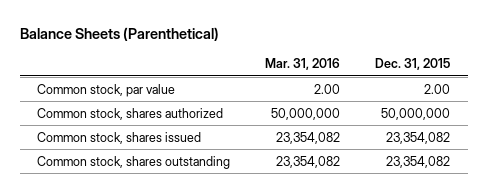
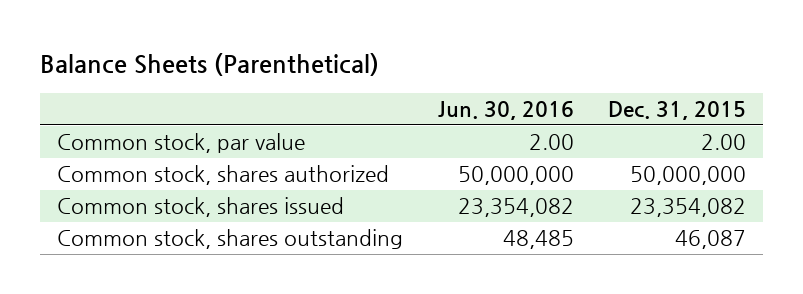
- | Mar. 31, 2016 | Dec. 31, 2015
+ | Jun. 30, 2016 | Dec. 31, 2015
- Common stock, shares outstanding | 23,354,082 | 23,354,082
+ Common stock, shares outstanding | 48,485 | 46,087

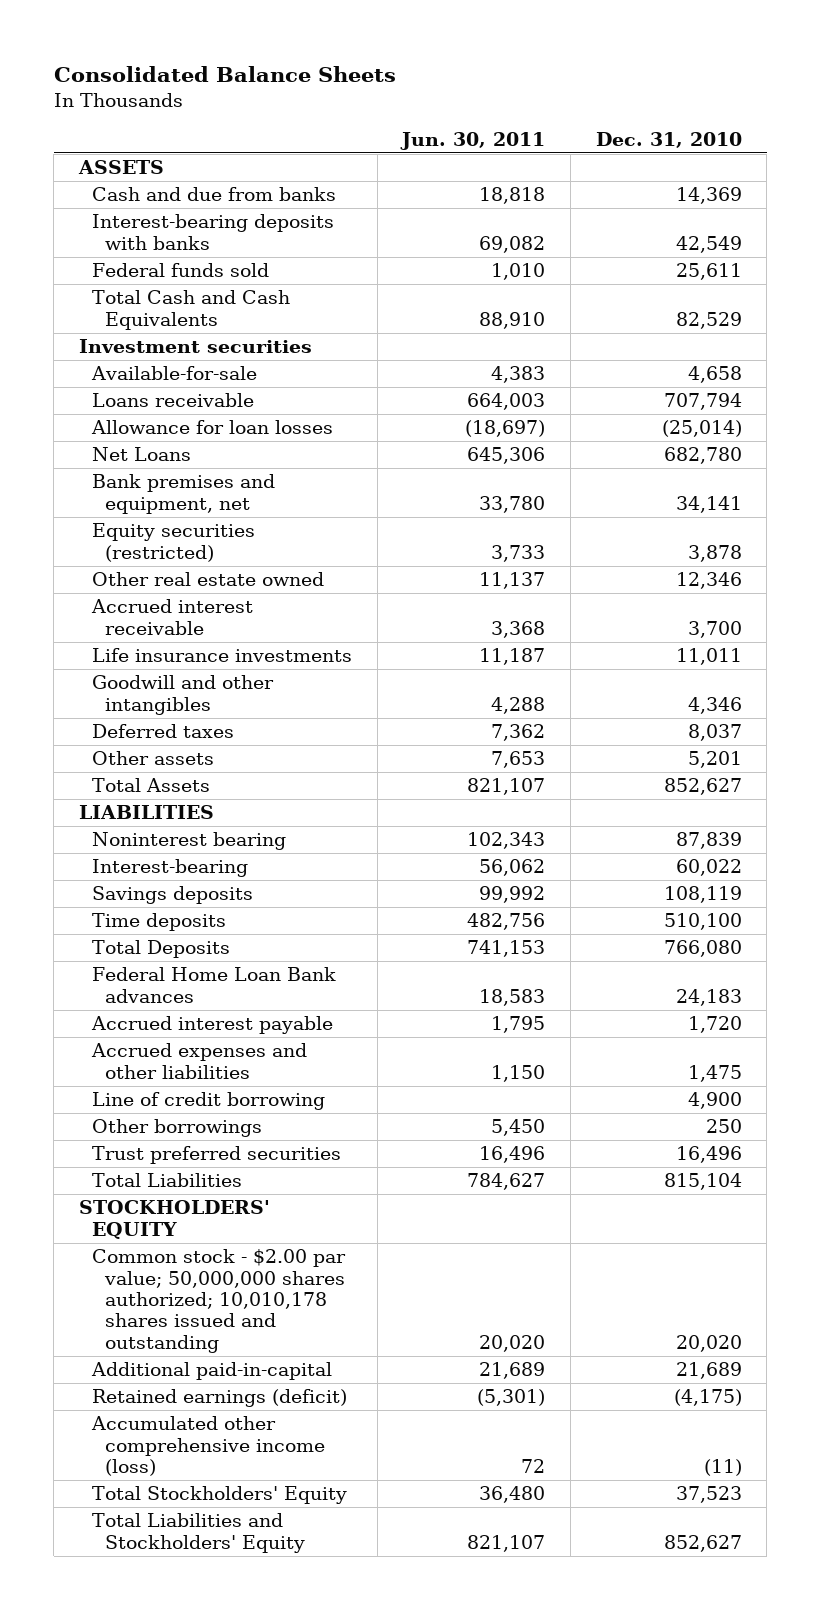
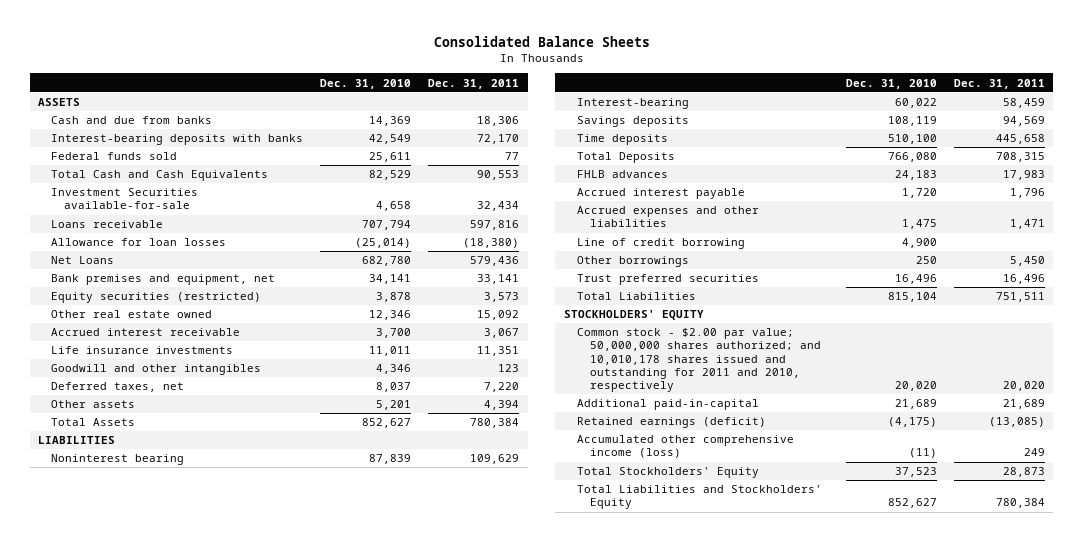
- | Jun. 30, 2011 | Dec. 31, 2010
+ | Dec. 31, 2010 | Dec. 31, 2011
- Investment securities
- Available-for-sale | 4,383 | 4,658
+ Investment Securities available-for-sale | 4,658 | 32,434
- Deferred taxes | 7,362 | 8,037
+ Deferred taxes, net | 8,037 | 7,220
- Federal Home Loan Bank advances | 18,583 | 24,183
+ FHLB advances | 24,183 | 17,983
- Common stock - $2.00 par value; 50,000,000 shares authorized; 10,010,178 shares issued and outstanding | 20,020 | 20,020
+ Common stock - $2.00 par value; 50,000,000 shares authorized; and 10,010,178 shares issued and outstanding for 2011 and 2010, respectively | 20,020 | 20,020

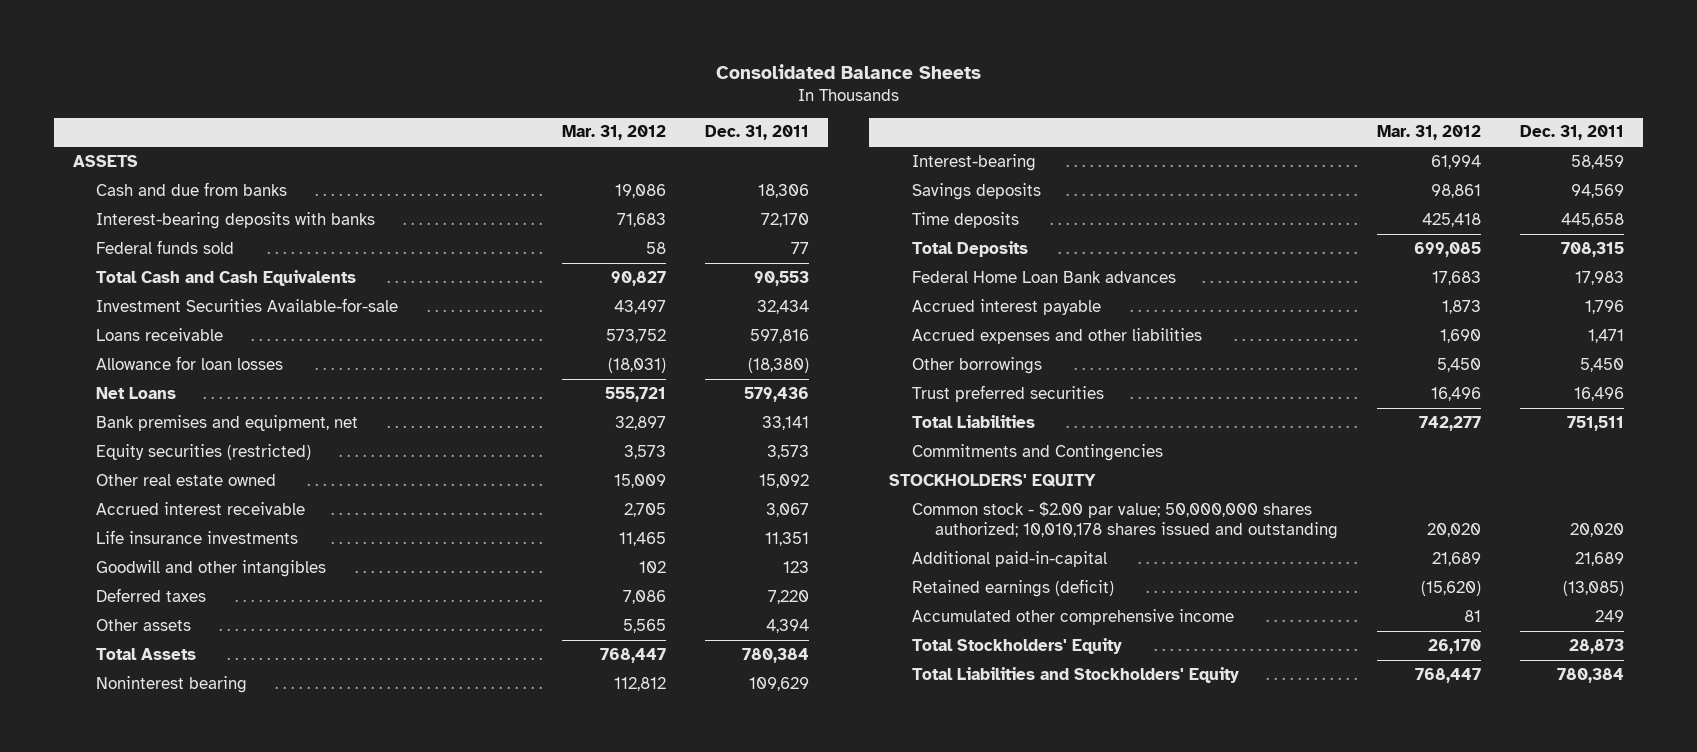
- | Dec. 31, 2010 | Dec. 31, 2011
+ | Mar. 31, 2012 | Dec. 31, 2011
- Investment Securities available-for-sale | 4,658 | 32,434
+ Investment Securities Available-for-sale | 43,497 | 32,434
- Deferred taxes, net | 8,037 | 7,220
+ Deferred taxes | 7,086 | 7,220
- LIABILITIES
- FHLB advances | 24,183 | 17,983
+ Federal Home Loan Bank advances | 17,683 | 17,983
- Line of credit borrowing | 4,900 |
+ Commitments and Contingencies
- Common stock - $2.00 par value; 50,000,000 shares authorized; and 10,010,178 shares issued and outstanding for 2011 and 2010, respectively | 20,020 | 20,020
+ Common stock - $2.00 par value; 50,000,000 shares authorized; 10,010,178 shares issued and outstanding | 20,020 | 20,020
- Accumulated other comprehensive income (loss) | (11) | 249
+ Accumulated other comprehensive income | 81 | 249

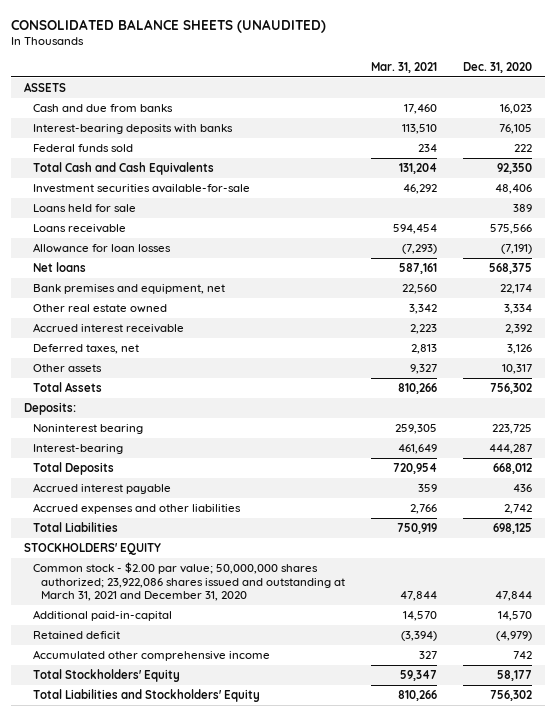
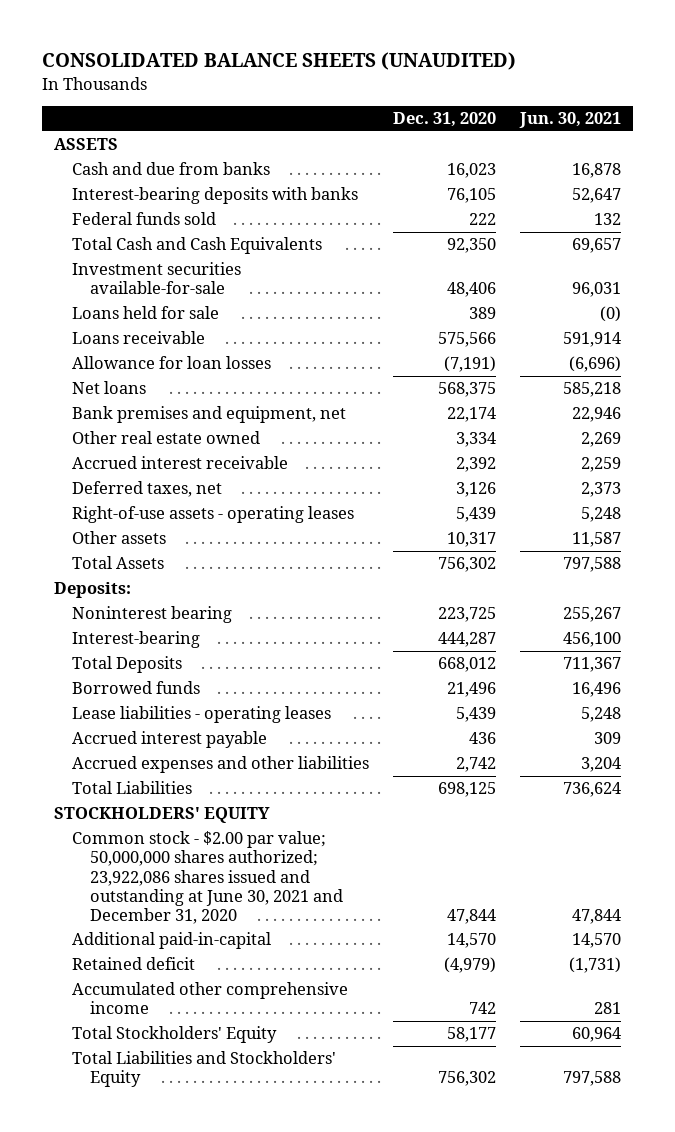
- | Mar. 31, 2021 | Dec. 31, 2020
+ | Dec. 31, 2020 | Jun. 30, 2021
+ Right-of-use assets - operating leases | 5,439 | 5,248
+ Borrowed funds | 21,496 | 16,496
+ Lease liabilities - operating leases | 5,439 | 5,248
- Common stock - $2.00 par value; 50,000,000 shares authorized; 23,922,086 shares issued and outstanding at March 31, 2021 and December 31, 2020 | 47,844 | 47,844
+ Common stock - $2.00 par value; 50,000,000 shares authorized; 23,922,086 shares issued and outstanding at June 30, 2021 and December 31, 2020 | 47,844 | 47,844

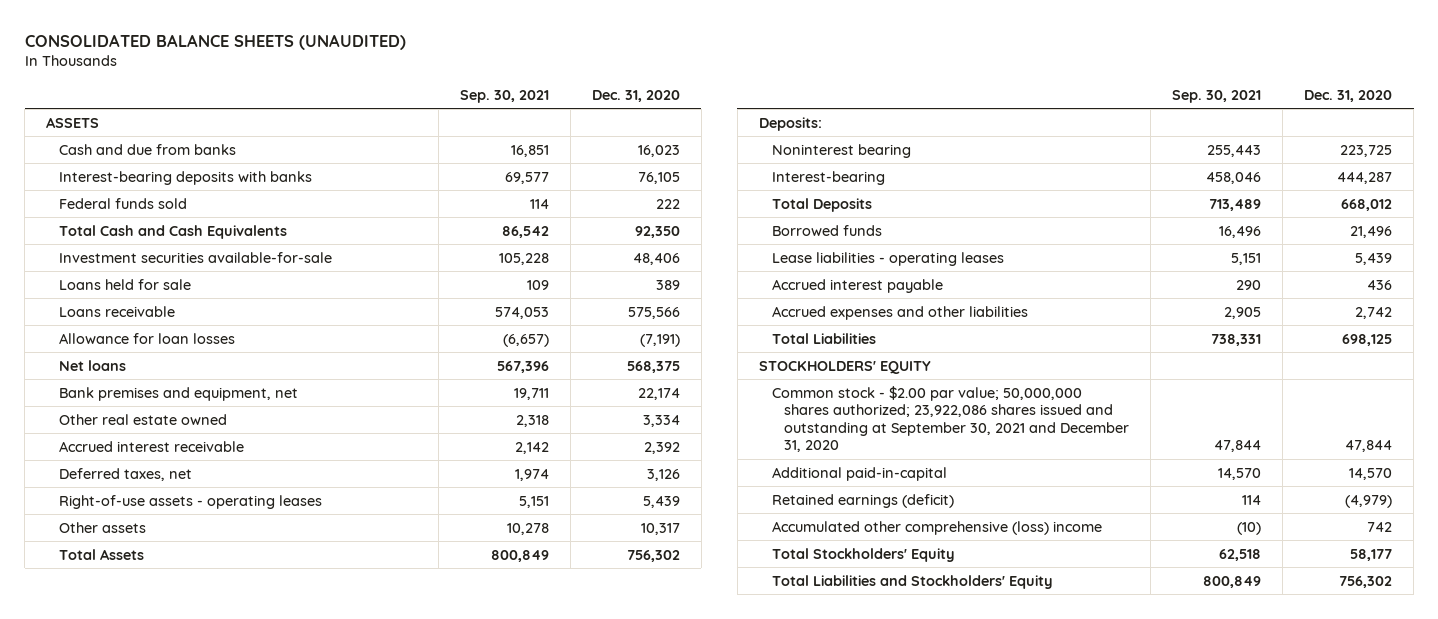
- | Dec. 31, 2020 | Jun. 30, 2021
+ | Sep. 30, 2021 | Dec. 31, 2020
- Common stock - $2.00 par value; 50,000,000 shares authorized; 23,922,086 shares issued and outstanding at June 30, 2021 and December 31, 2020 | 47,844 | 47,844
+ Common stock - $2.00 par value; 50,000,000 shares authorized; 23,922,086 shares issued and outstanding at September 30, 2021 and December 31, 2020 | 47,844 | 47,844
- Retained deficit | (4,979) | (1,731)
- Accumulated other comprehensive income | 742 | 281
+ Retained earnings (deficit) | 114 | (4,979)
+ Accumulated other comprehensive (loss) income | (10) | 742

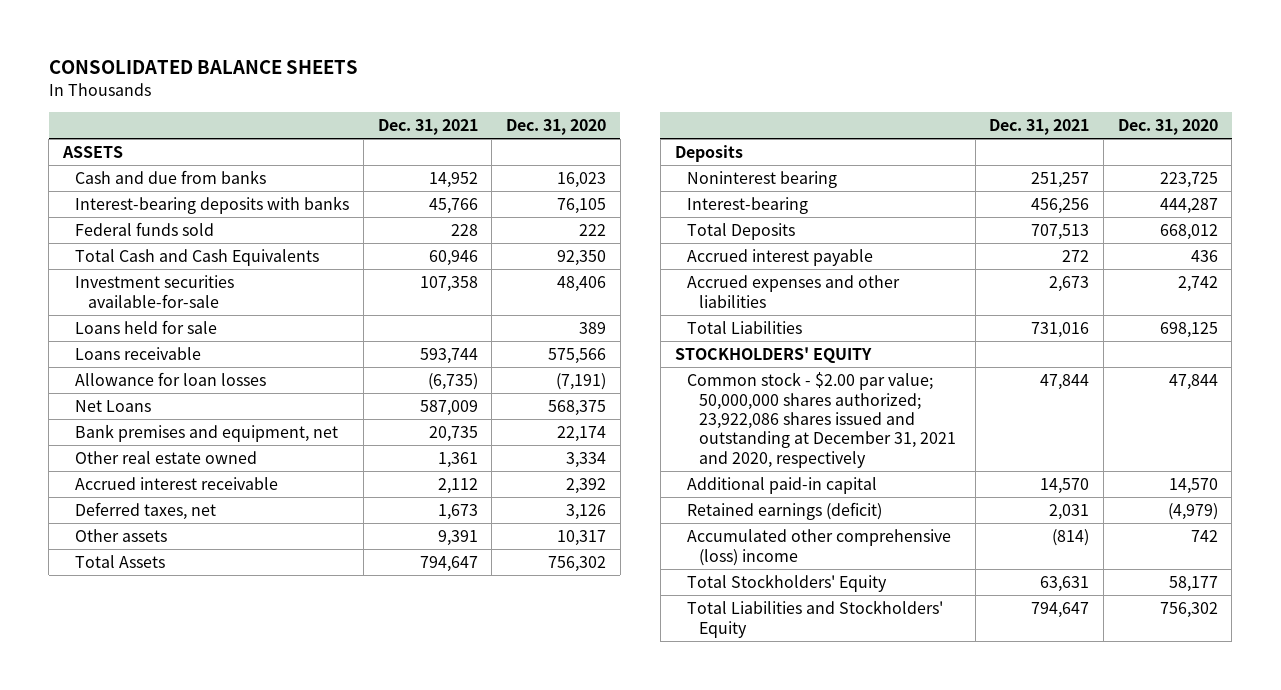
- CONSOLIDATED BALANCE SHEETS (UNAUDITED)
+ CONSOLIDATED BALANCE SHEETS
- | Sep. 30, 2021 | Dec. 31, 2020
+ | Dec. 31, 2021 | Dec. 31, 2020
- Net loans | 567,396 | 568,375
+ Net Loans | 587,009 | 568,375
- Right-of-use assets - operating leases | 5,151 | 5,439
- Deposits:
+ Deposits
- Borrowed funds | 16,496 | 21,496
- Lease liabilities - operating leases | 5,151 | 5,439
- Common stock - $2.00 par value; 50,000,000 shares authorized; 23,922,086 shares issued and outstanding at September 30, 2021 and December 31, 2020 | 47,844 | 47,844
- Additional paid-in-capital | 14,570 | 14,570
+ Common stock - $2.00 par value; 50,000,000 shares authorized; 23,922,086 shares issued and outstanding at December 31, 2021 and 2020, respectively | 47,844 | 47,844
+ Additional paid-in capital | 14,570 | 14,570

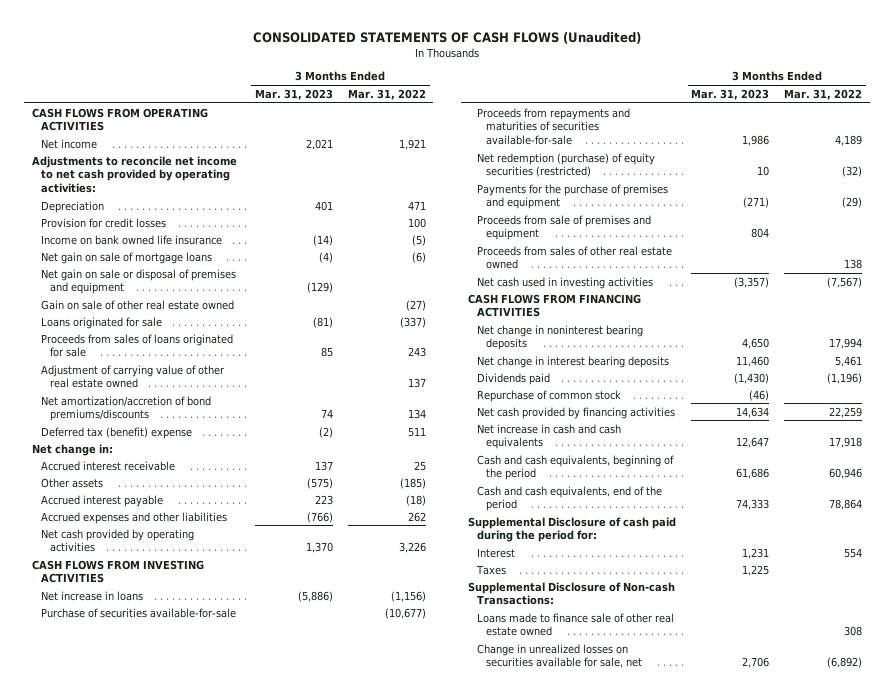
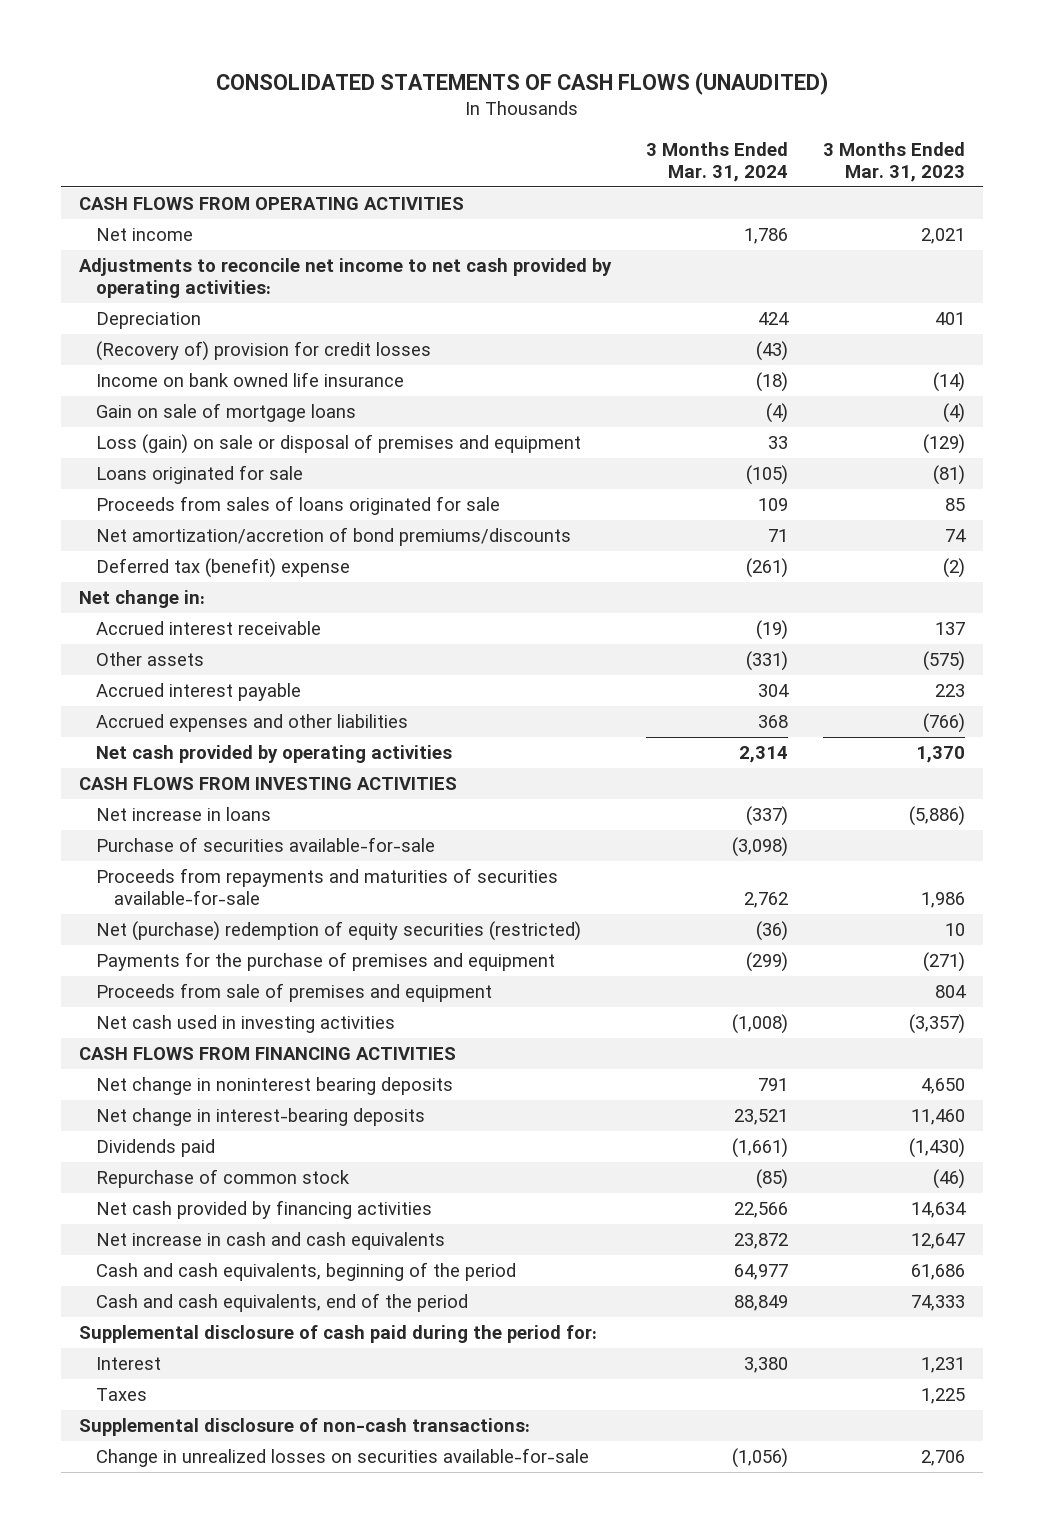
- CONSOLIDATED STATEMENTS OF CASH FLOWS (Unaudited)
+ CONSOLIDATED STATEMENTS OF CASH FLOWS (UNAUDITED)
- | 3 Months Ended Mar. 31, 2023 | 3 Months Ended Mar. 31, 2022
+ | 3 Months Ended Mar. 31, 2024 | 3 Months Ended Mar. 31, 2023
- Provision for credit losses | | 100
+ (Recovery of) provision for credit losses | (43) |
- Net gain on sale of mortgage loans | (4) | (6)
- Net gain on sale or disposal of premises and equipment | (129) |
- Gain on sale of other real estate owned | | (27)
+ Gain on sale of mortgage loans | (4) | (4)
+ Loss (gain) on sale or disposal of premises and equipment | 33 | (129)
- Adjustment of carrying value of other real estate owned | | 137
- Net redemption (purchase) of equity securities (restricted) | 10 | (32)
+ Net (purchase) redemption of equity securities (restricted) | (36) | 10
- Proceeds from sales of other real estate owned | | 138
- Net change in interest bearing deposits | 11,460 | 5,461
+ Net change in interest-bearing deposits | 23,521 | 11,460
- Supplemental Disclosure of cash paid during the period for:
+ Supplemental disclosure of cash paid during the period for:
- Supplemental Disclosure of Non-cash Transactions:
- Loans made to finance sale of other real estate owned | | 308
- Change in unrealized losses on securities available for sale, net | 2,706 | (6,892)
+ Supplemental disclosure of non-cash transactions:
+ Change in unrealized losses on securities available-for-sale | (1,056) | 2,706

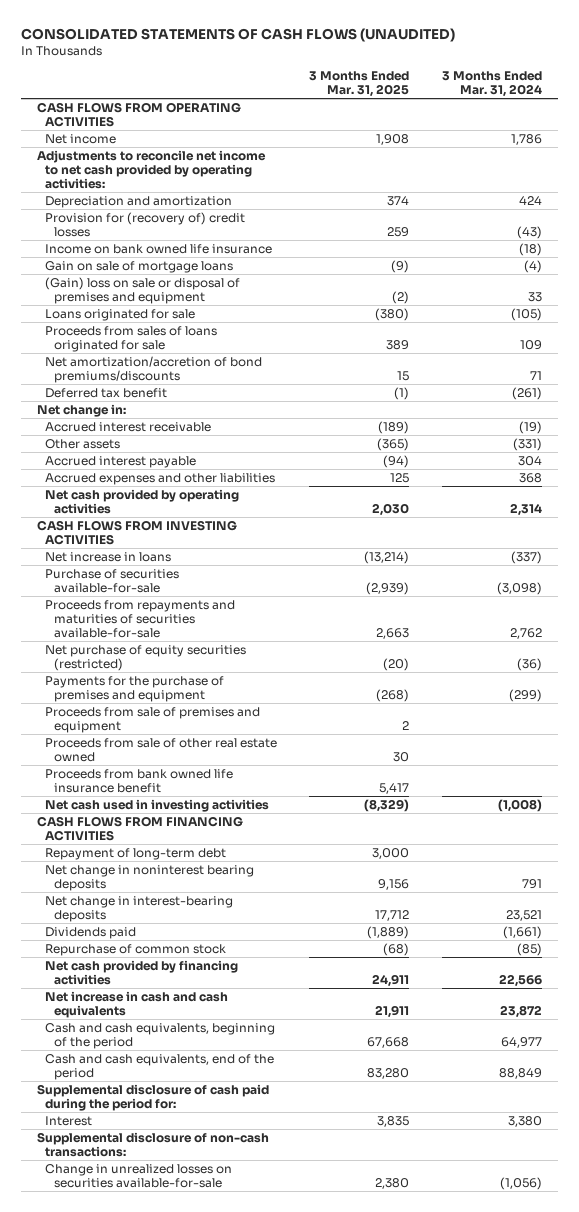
- | 3 Months Ended Mar. 31, 2024 | 3 Months Ended Mar. 31, 2023
+ | 3 Months Ended Mar. 31, 2025 | 3 Months Ended Mar. 31, 2024
- Depreciation | 424 | 401
- (Recovery of) provision for credit losses | (43) |
+ Depreciation and amortization | 374 | 424
+ Provision for (recovery of) credit losses | 259 | (43)
- Loss (gain) on sale or disposal of premises and equipment | 33 | (129)
+ (Gain) loss on sale or disposal of premises and equipment | (2) | 33
- Deferred tax (benefit) expense | (261) | (2)
+ Deferred tax benefit | (1) | (261)
- Net (purchase) redemption of equity securities (restricted) | (36) | 10
+ Net purchase of equity securities (restricted) | (20) | (36)
+ Proceeds from sale of other real estate owned | 30 |
+ Proceeds from bank owned life insurance benefit | 5,417 |
+ Repayment of long-term debt | 3,000 |
- Taxes | | 1,225

